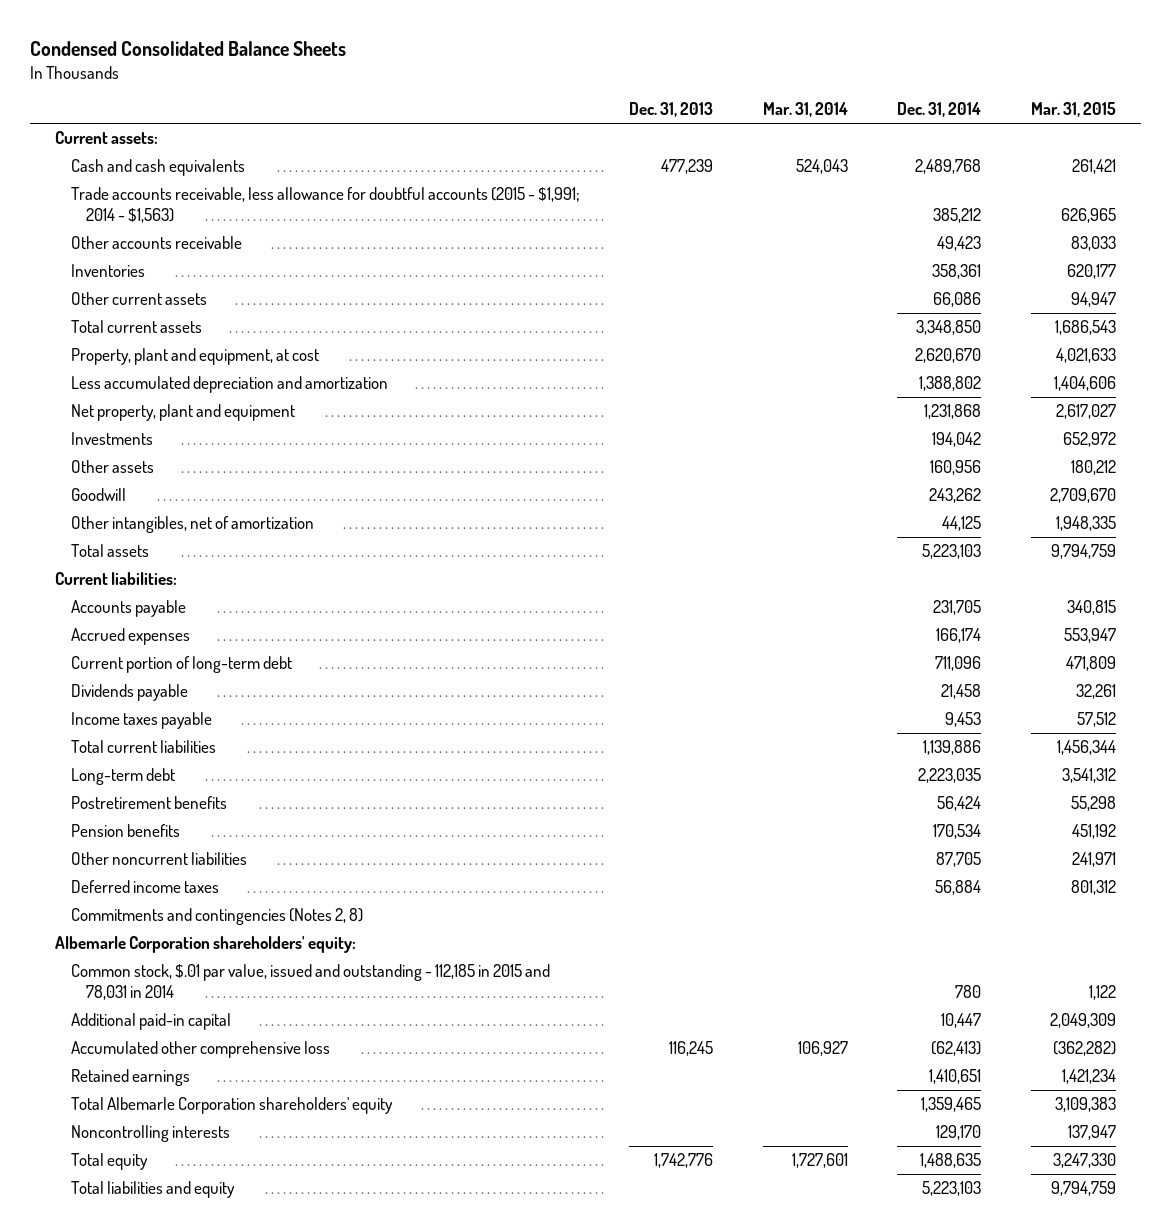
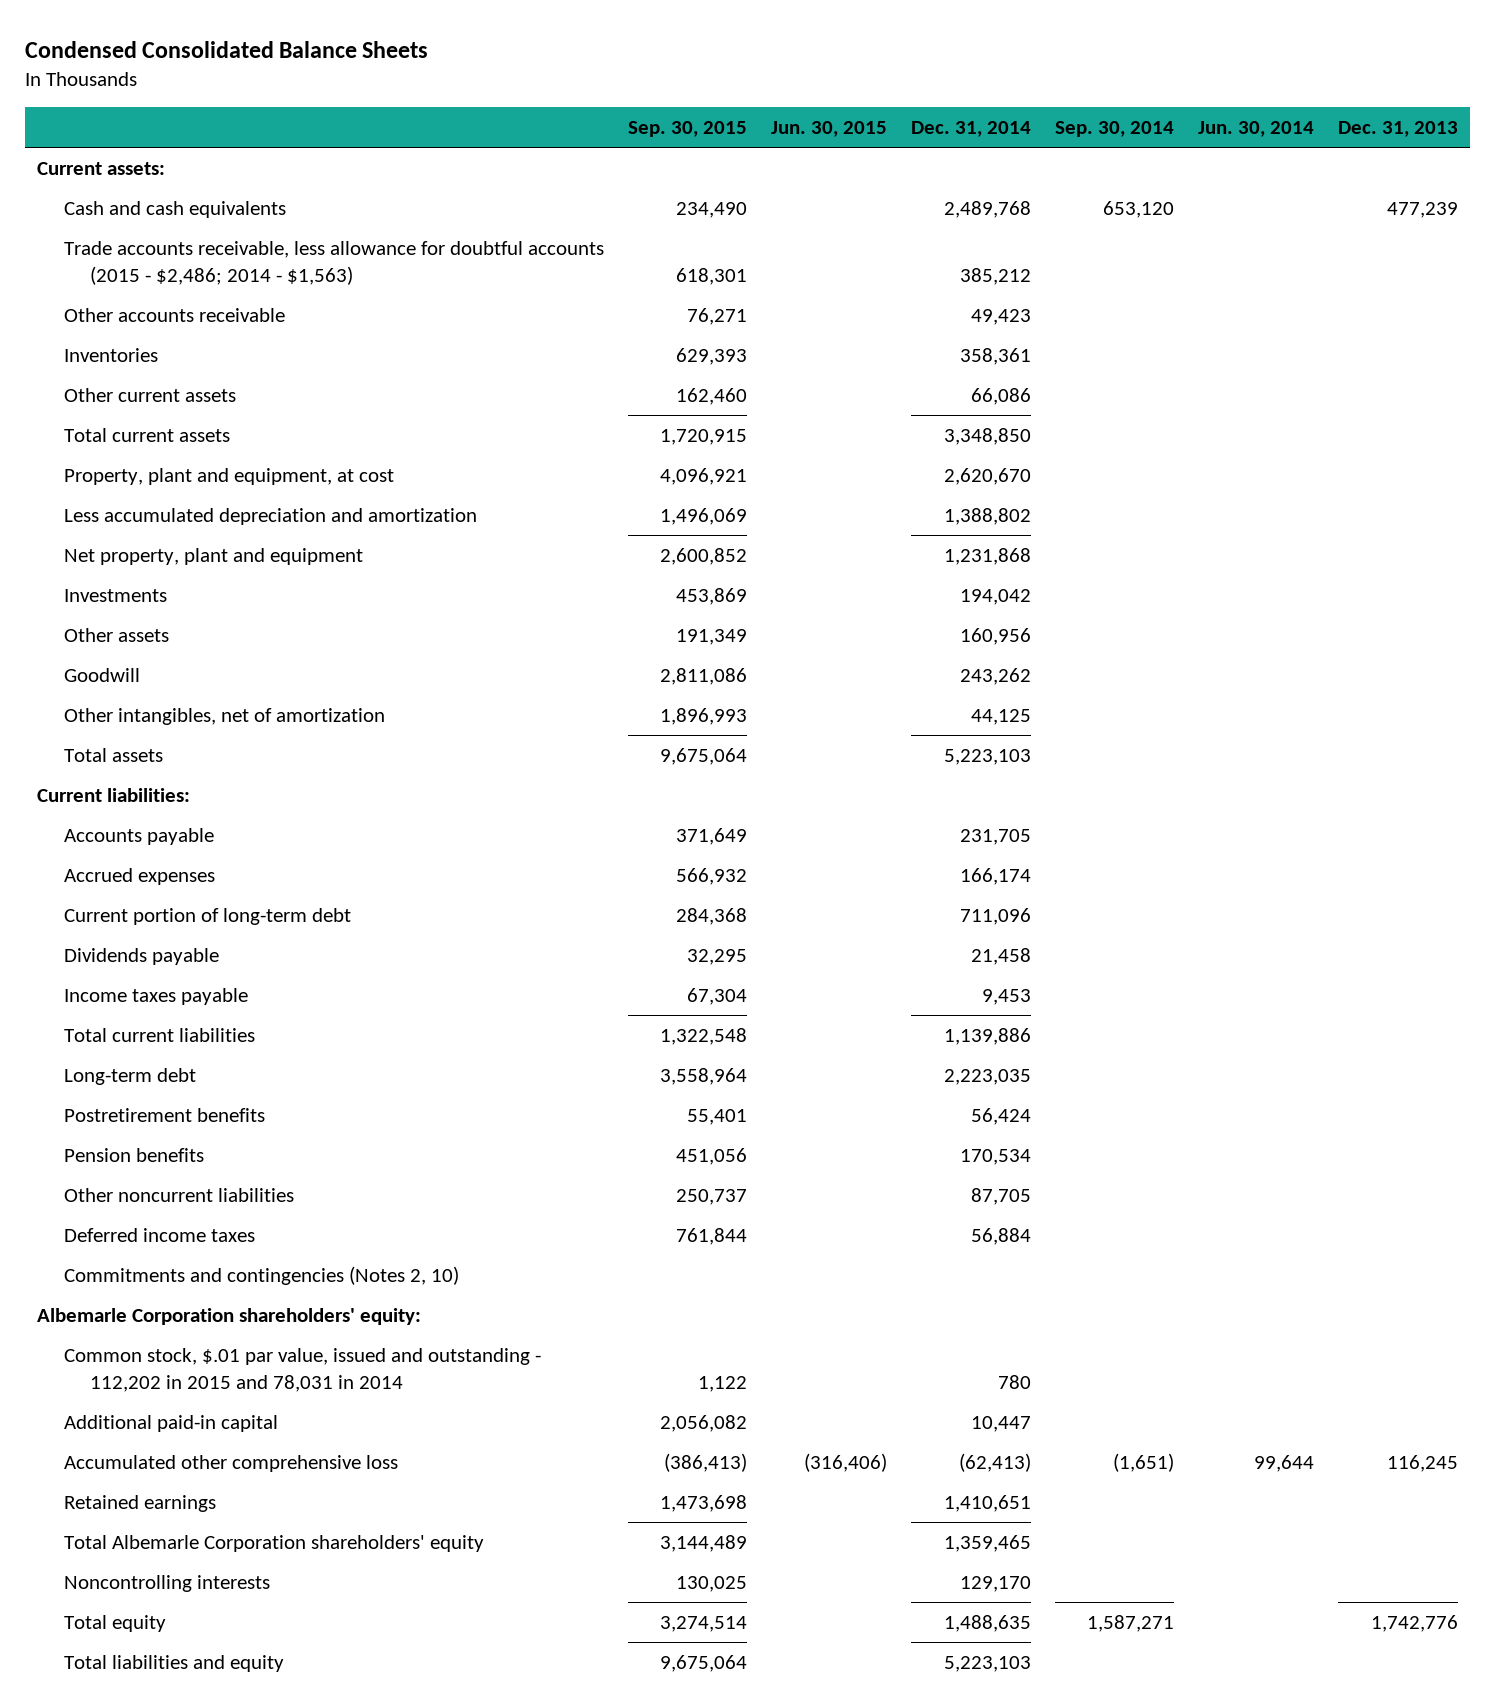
- | Dec. 31, 2013 | Mar. 31, 2014 | Dec. 31, 2014 | Mar. 31, 2015
+ | Sep. 30, 2015 | Jun. 30, 2015 | Dec. 31, 2014 | Sep. 30, 2014 | Jun. 30, 2014 | Dec. 31, 2013
- Trade accounts receivable, less allowance for doubtful accounts (2015 - $1,991; 2014 - $1,563) | | | 385,212 | 626,965
+ Trade accounts receivable, less allowance for doubtful accounts (2015 - $2,486; 2014 - $1,563) | 618,301 | | 385,212 | | |
- Commitments and contingencies (Notes 2, 8)
+ Commitments and contingencies (Notes 2, 10)
- Common stock, $.01 par value, issued and outstanding - 112,185 in 2015 and 78,031 in 2014 | | | 780 | 1,122
+ Common stock, $.01 par value, issued and outstanding - 112,202 in 2015 and 78,031 in 2014 | 1,122 | | 780 | | |

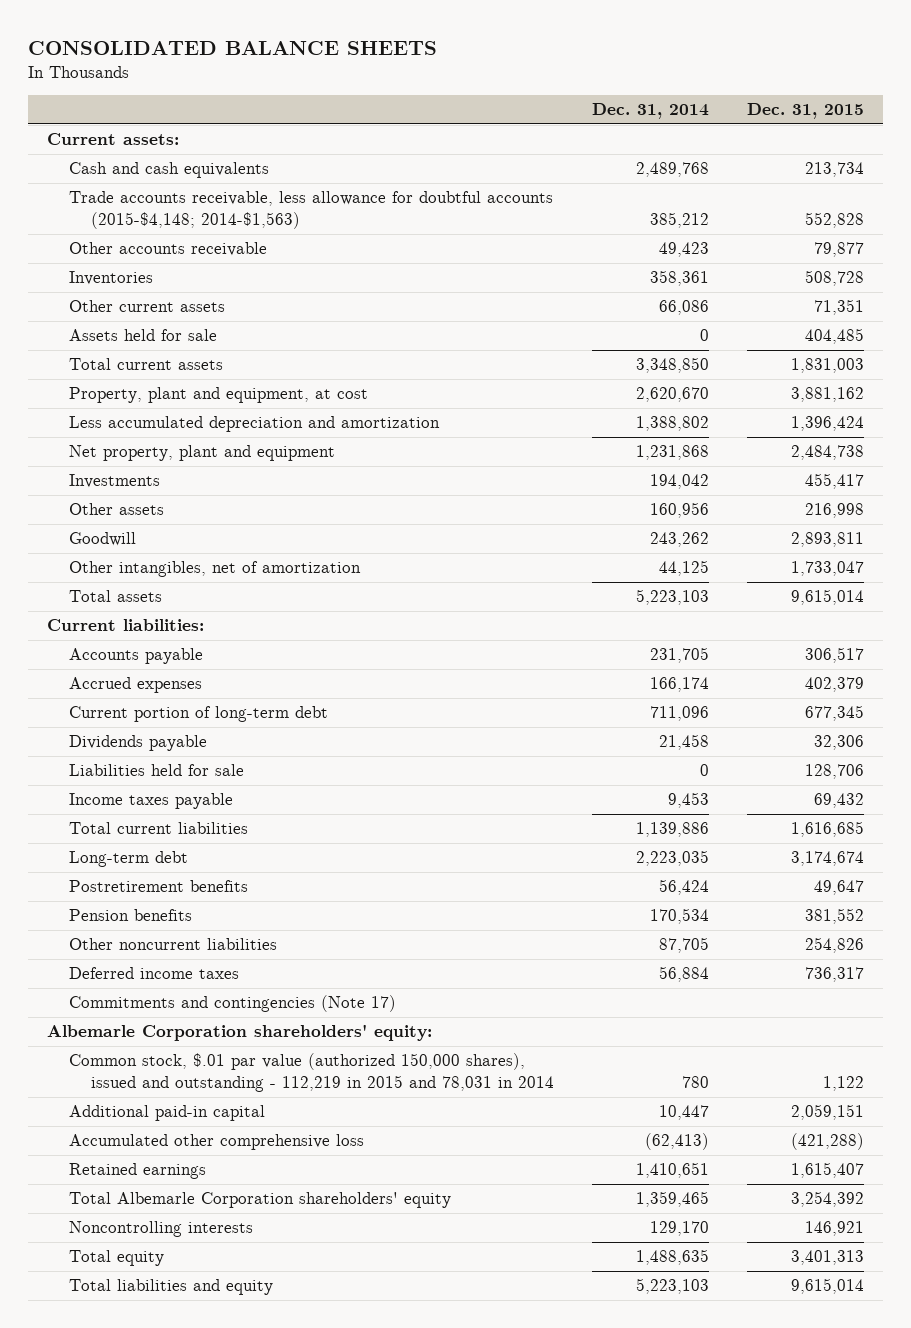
- Condensed Consolidated Balance Sheets
+ CONSOLIDATED BALANCE SHEETS
- | Sep. 30, 2015 | Jun. 30, 2015 | Dec. 31, 2014 | Sep. 30, 2014 | Jun. 30, 2014 | Dec. 31, 2013
+ | Dec. 31, 2014 | Dec. 31, 2015
- Trade accounts receivable, less allowance for doubtful accounts (2015 - $2,486; 2014 - $1,563) | 618,301 | | 385,212 | | |
+ Trade accounts receivable, less allowance for doubtful accounts (2015-$4,148; 2014-$1,563) | 385,212 | 552,828
+ Assets held for sale | 0 | 404,485
+ Liabilities held for sale | 0 | 128,706
- Commitments and contingencies (Notes 2, 10)
+ Commitments and contingencies (Note 17)
- Common stock, $.01 par value, issued and outstanding - 112,202 in 2015 and 78,031 in 2014 | 1,122 | | 780 | | |
+ Common stock, $.01 par value (authorized 150,000 shares), issued and outstanding - 112,219 in 2015 and 78,031 in 2014 | 780 | 1,122

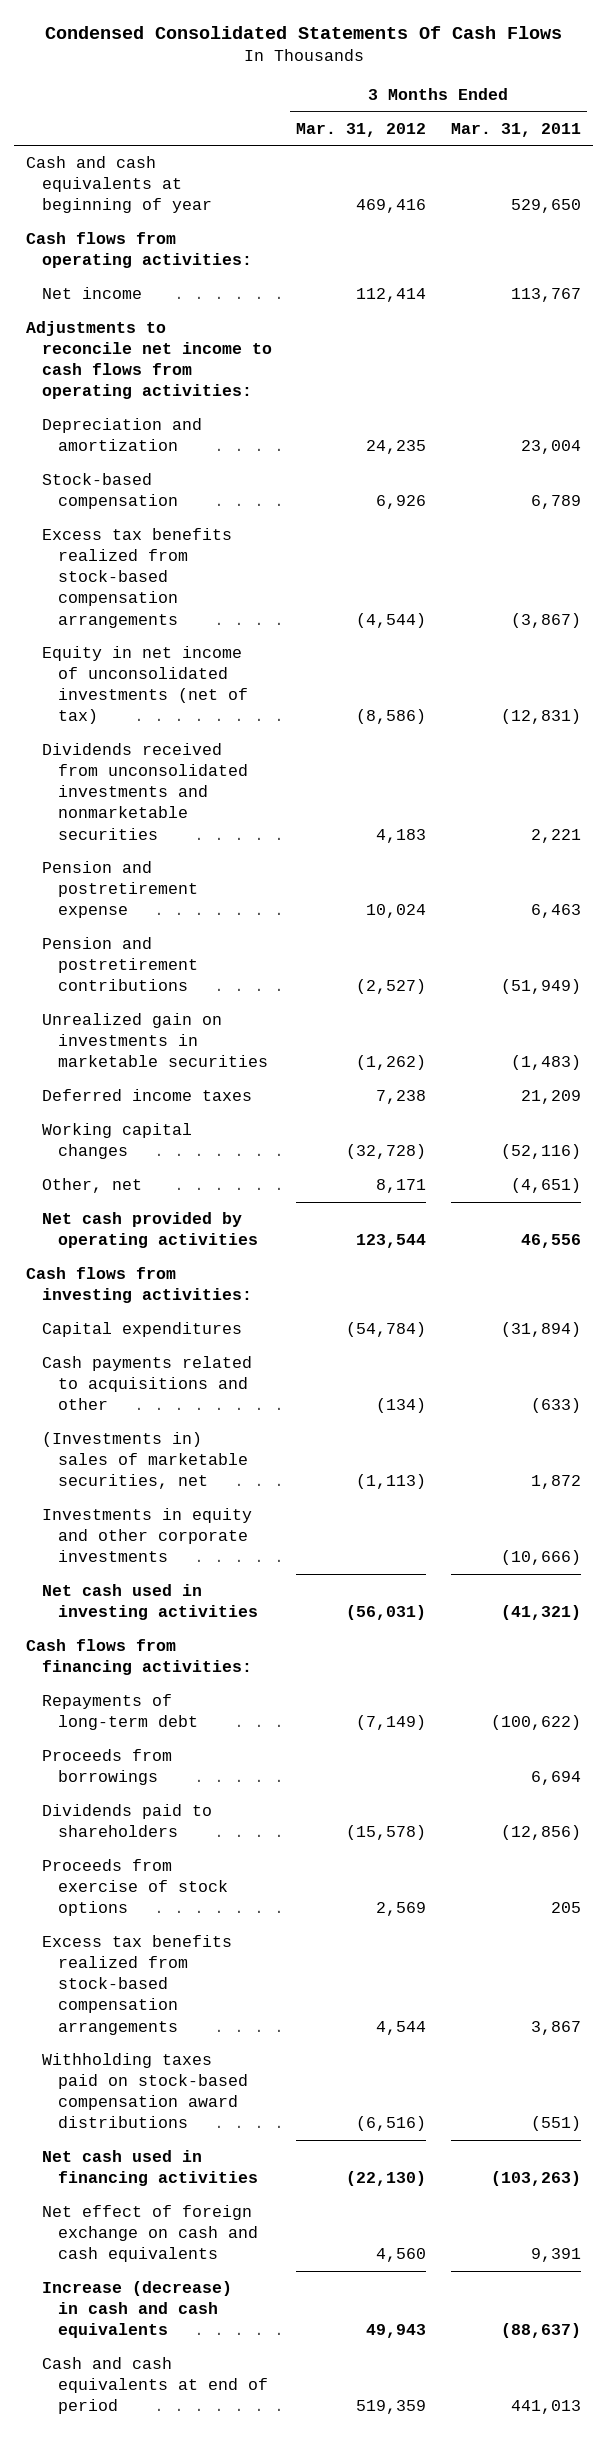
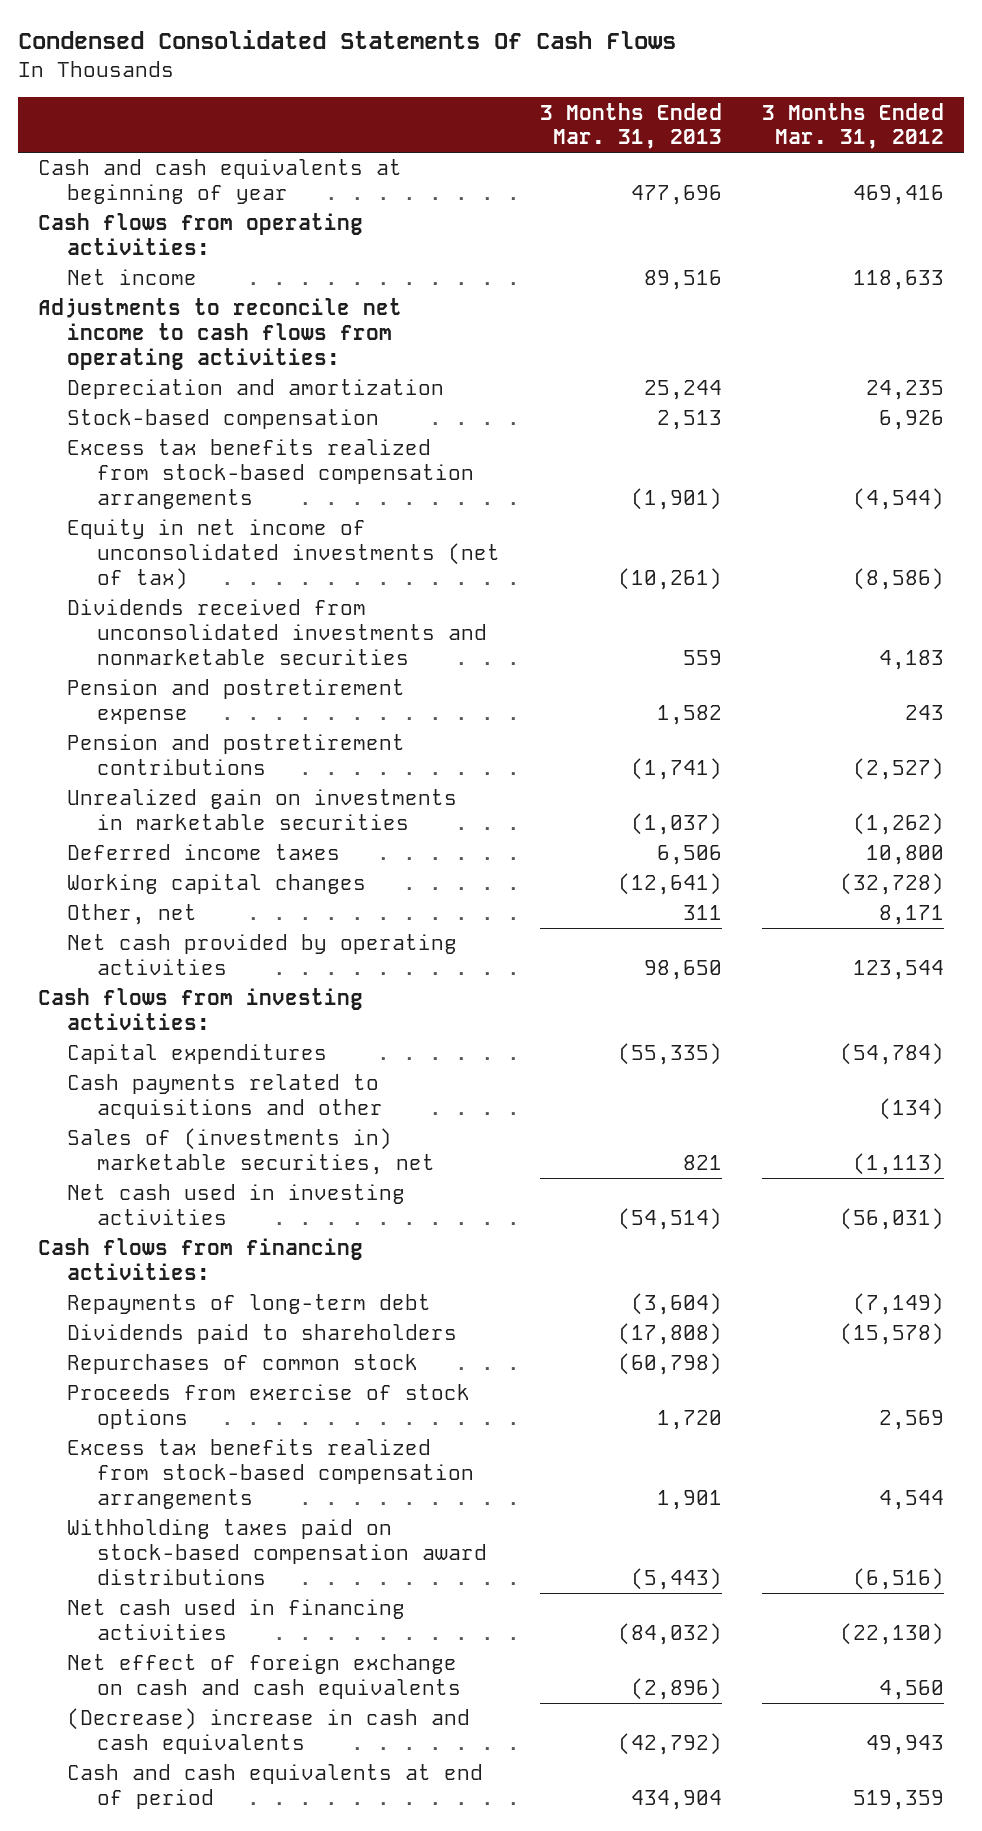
- | 3 Months Ended Mar. 31, 2012 | 3 Months Ended Mar. 31, 2011
+ | 3 Months Ended Mar. 31, 2013 | 3 Months Ended Mar. 31, 2012
- Net income | 112,414 | 113,767
+ Net income | 89,516 | 118,633
- Pension and postretirement expense | 10,024 | 6,463
+ Pension and postretirement expense | 1,582 | 243
- Deferred income taxes | 7,238 | 21,209
+ Deferred income taxes | 6,506 | 10,800
- (Investments in) sales of marketable securities, net | (1,113) | 1,872
- Investments in equity and other corporate investments | | (10,666)
+ Sales of (investments in) marketable securities, net | 821 | (1,113)
- Proceeds from borrowings | | 6,694
+ Repurchases of common stock | (60,798) |
- Increase (decrease) in cash and cash equivalents | 49,943 | (88,637)
+ (Decrease) increase in cash and cash equivalents | (42,792) | 49,943

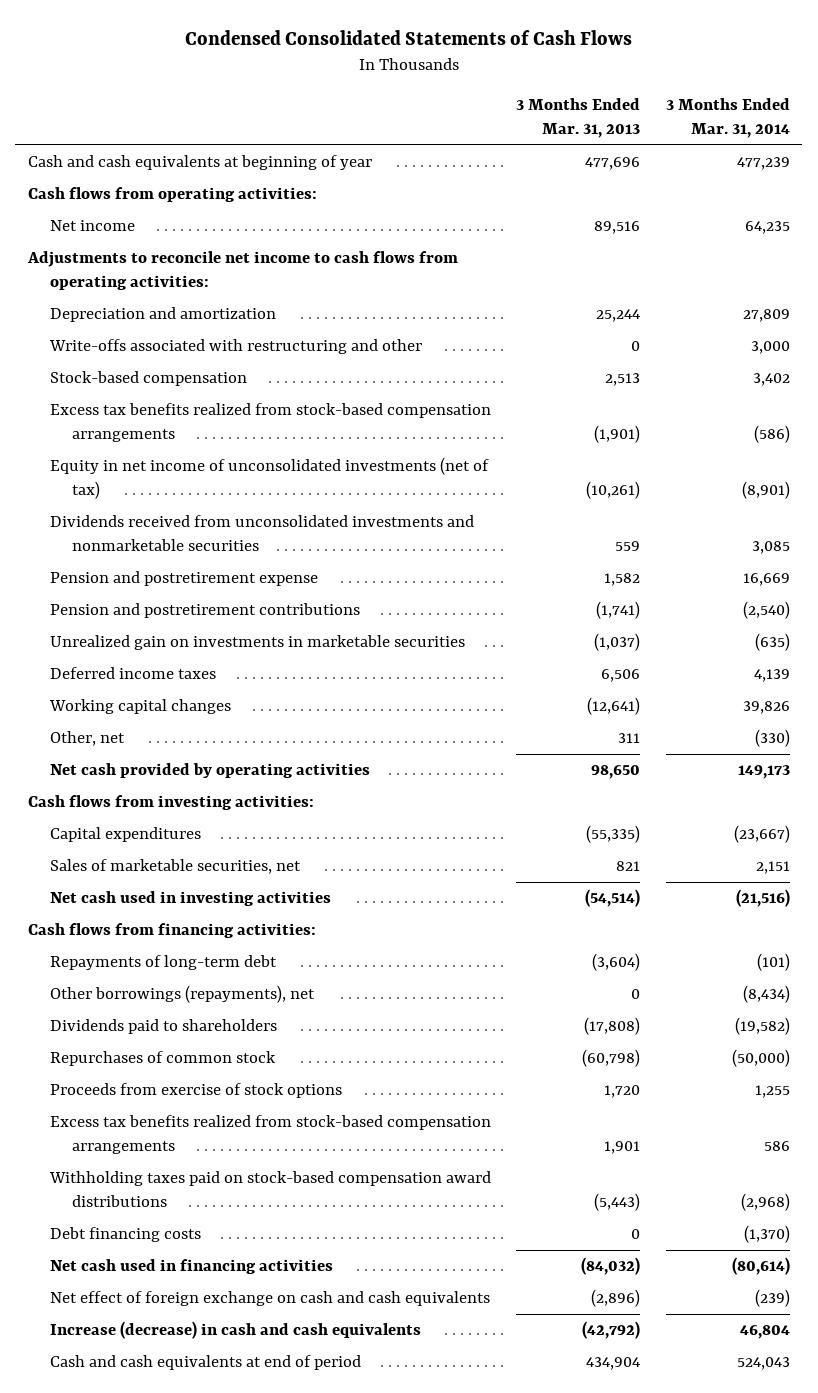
- Condensed Consolidated Statements Of Cash Flows
+ Condensed Consolidated Statements of Cash Flows
- | 3 Months Ended Mar. 31, 2013 | 3 Months Ended Mar. 31, 2012
+ | 3 Months Ended Mar. 31, 2013 | 3 Months Ended Mar. 31, 2014
+ Write-offs associated with restructuring and other | 0 | 3,000
- Cash payments related to acquisitions and other | | (134)
- Sales of (investments in) marketable securities, net | 821 | (1,113)
+ Sales of marketable securities, net | 821 | 2,151
+ Other borrowings (repayments), net | 0 | (8,434)
+ Debt financing costs | 0 | (1,370)
- (Decrease) increase in cash and cash equivalents | (42,792) | 49,943
+ Increase (decrease) in cash and cash equivalents | (42,792) | 46,804

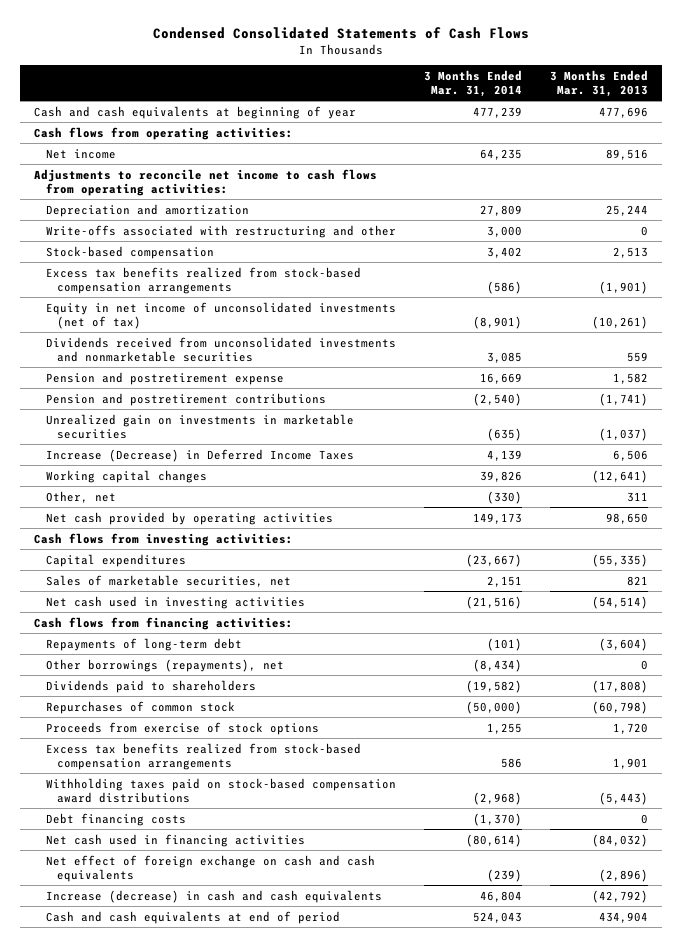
- | 3 Months Ended Mar. 31, 2013 | 3 Months Ended Mar. 31, 2014
+ | 3 Months Ended Mar. 31, 2014 | 3 Months Ended Mar. 31, 2013
- Deferred income taxes | 6,506 | 4,139
+ Increase (Decrease) in Deferred Income Taxes | 4,139 | 6,506

